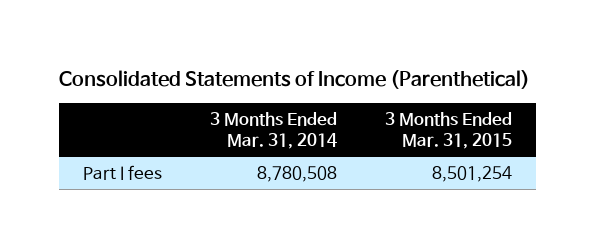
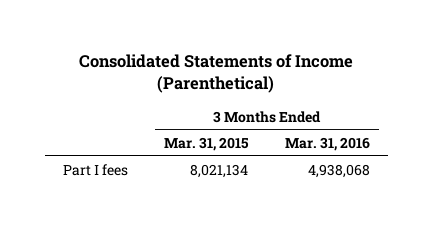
- | 3 Months Ended Mar. 31, 2014 | 3 Months Ended Mar. 31, 2015
+ | 3 Months Ended Mar. 31, 2015 | 3 Months Ended Mar. 31, 2016
- Part I fees | 8,780,508 | 8,501,254
+ Part I fees | 8,021,134 | 4,938,068

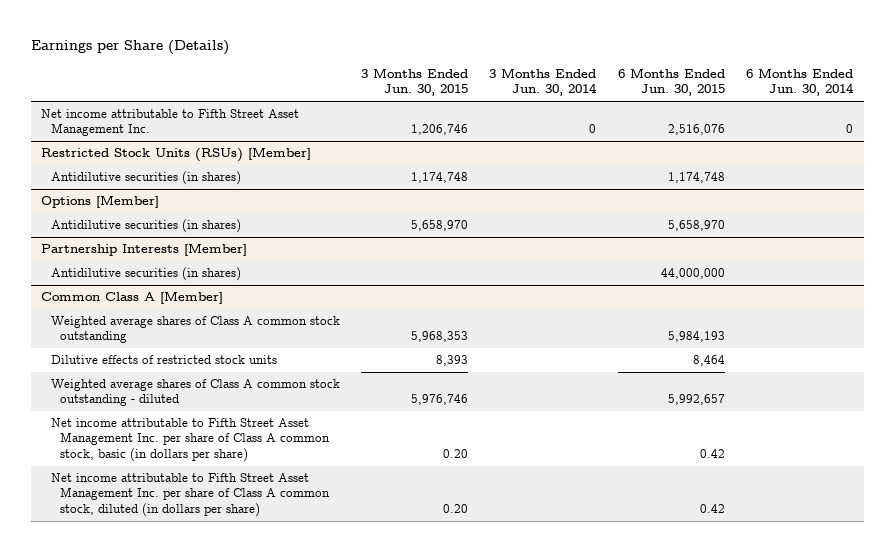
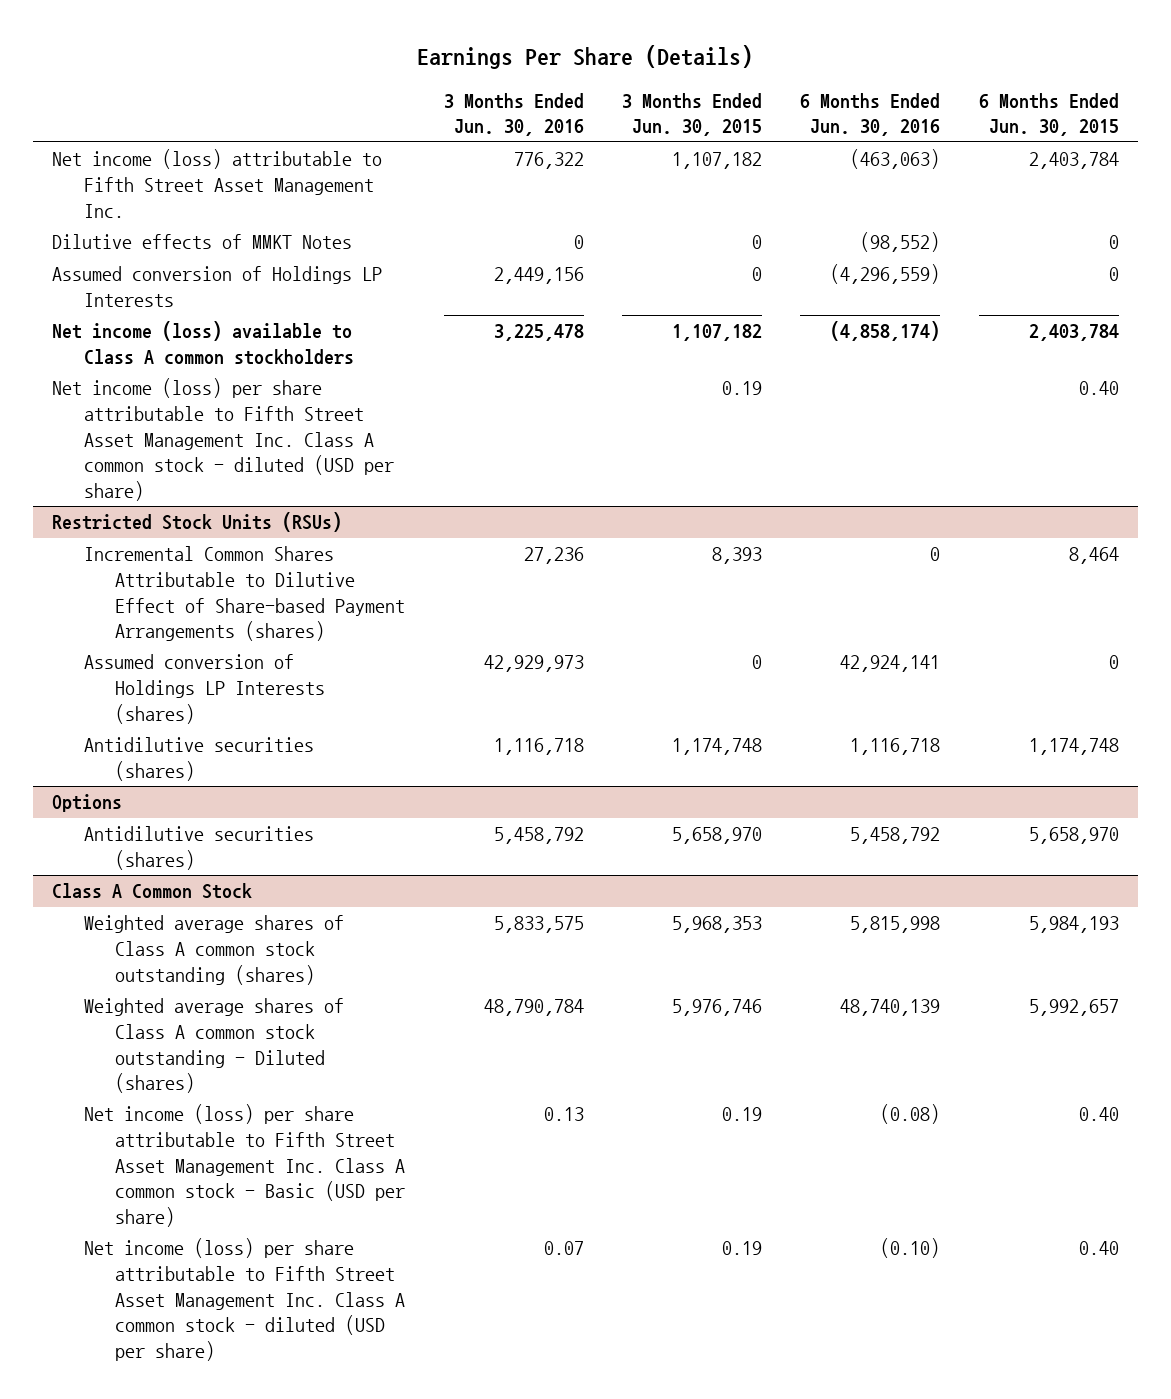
- Earnings per Share (Details)
+ Earnings Per Share (Details)
- | 3 Months Ended Jun. 30, 2015 | 3 Months Ended Jun. 30, 2014 | 6 Months Ended Jun. 30, 2015 | 6 Months Ended Jun. 30, 2014
+ | 3 Months Ended Jun. 30, 2016 | 3 Months Ended Jun. 30, 2015 | 6 Months Ended Jun. 30, 2016 | 6 Months Ended Jun. 30, 2015
- Net income attributable to Fifth Street Asset Management Inc. | 1,206,746 | 0 | 2,516,076 | 0
- Restricted Stock Units (RSUs) [Member]
- Antidilutive securities (in shares) | 1,174,748 | | 1,174,748 |
- Options [Member]
- Antidilutive securities (in shares) | 5,658,970 | | 5,658,970 |
- Partnership Interests [Member]
- Antidilutive securities (in shares) | | | 44,000,000 |
- Common Class A [Member]
- Weighted average shares of Class A common stock outstanding | 5,968,353 | | 5,984,193 |
- Dilutive effects of restricted stock units | 8,393 | | 8,464 |
- Weighted average shares of Class A common stock outstanding - diluted | 5,976,746 | | 5,992,657 |
- Net income attributable to Fifth Street Asset Management Inc. per share of Class A common stock, basic (in dollars per share) | 0.20 | | 0.42 |
- Net income attributable to Fifth Street Asset Management Inc. per share of Class A common stock, diluted (in dollars per share) | 0.20 | | 0.42 |
+ Net income (loss) attributable to Fifth Street Asset Management Inc. | 776,322 | 1,107,182 | (463,063) | 2,403,784
+ Dilutive effects of MMKT Notes | 0 | 0 | (98,552) | 0
+ Assumed conversion of Holdings LP Interests | 2,449,156 | 0 | (4,296,559) | 0
+ Net income (loss) available to Class A common stockholders | 3,225,478 | 1,107,182 | (4,858,174) | 2,403,784
+ Net income (loss) per share attributable to Fifth Street Asset Management Inc. Class A common stock - diluted (USD per share) | | 0.19 | | 0.40
+ Restricted Stock Units (RSUs)
+ Incremental Common Shares Attributable to Dilutive Effect of Share-based Payment Arrangements (shares) | 27,236 | 8,393 | 0 | 8,464
+ Assumed conversion of Holdings LP Interests (shares) | 42,929,973 | 0 | 42,924,141 | 0
+ Antidilutive securities (shares) | 1,116,718 | 1,174,748 | 1,116,718 | 1,174,748
+ Options
+ Antidilutive securities (shares) | 5,458,792 | 5,658,970 | 5,458,792 | 5,658,970
+ Class A Common Stock
+ Weighted average shares of Class A common stock outstanding (shares) | 5,833,575 | 5,968,353 | 5,815,998 | 5,984,193
+ Weighted average shares of Class A common stock outstanding - Diluted (shares) | 48,790,784 | 5,976,746 | 48,740,139 | 5,992,657
+ Net income (loss) per share attributable to Fifth Street Asset Management Inc. Class A common stock - Basic (USD per share) | 0.13 | 0.19 | (0.08) | 0.40
+ Net income (loss) per share attributable to Fifth Street Asset Management Inc. Class A common stock - diluted (USD per share) | 0.07 | 0.19 | (0.10) | 0.40

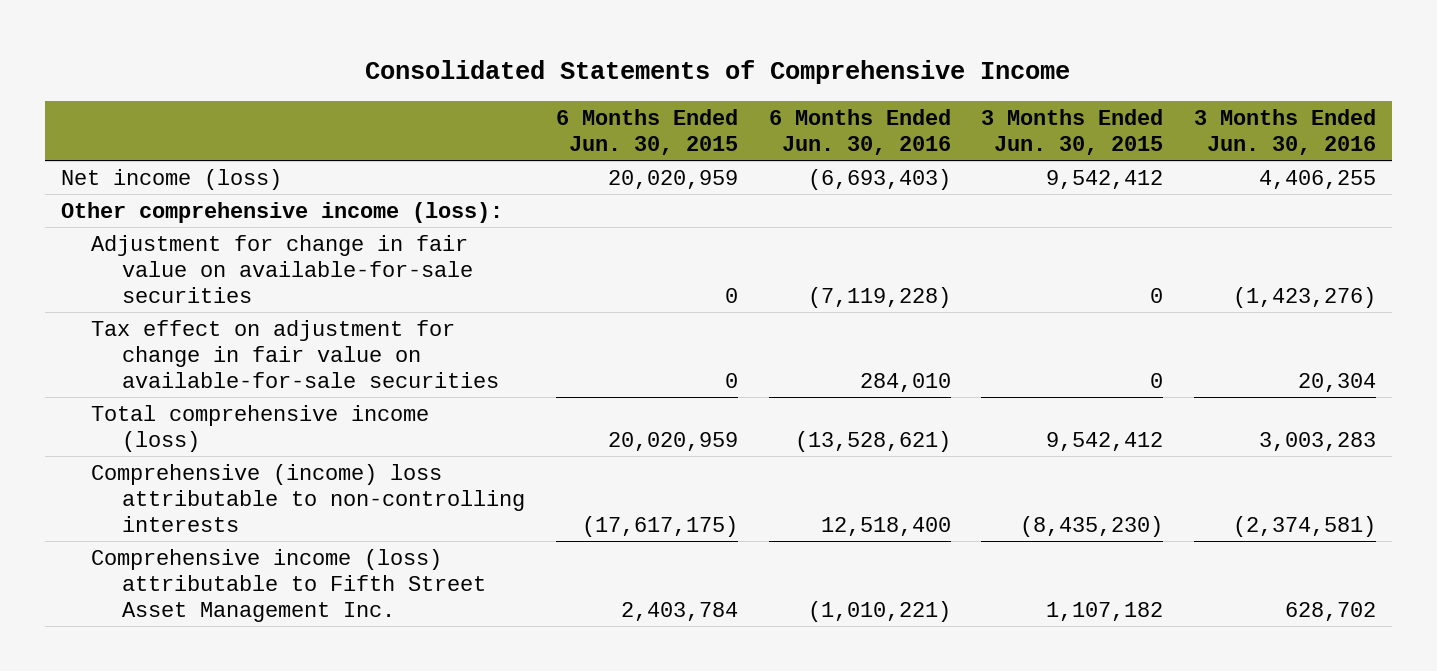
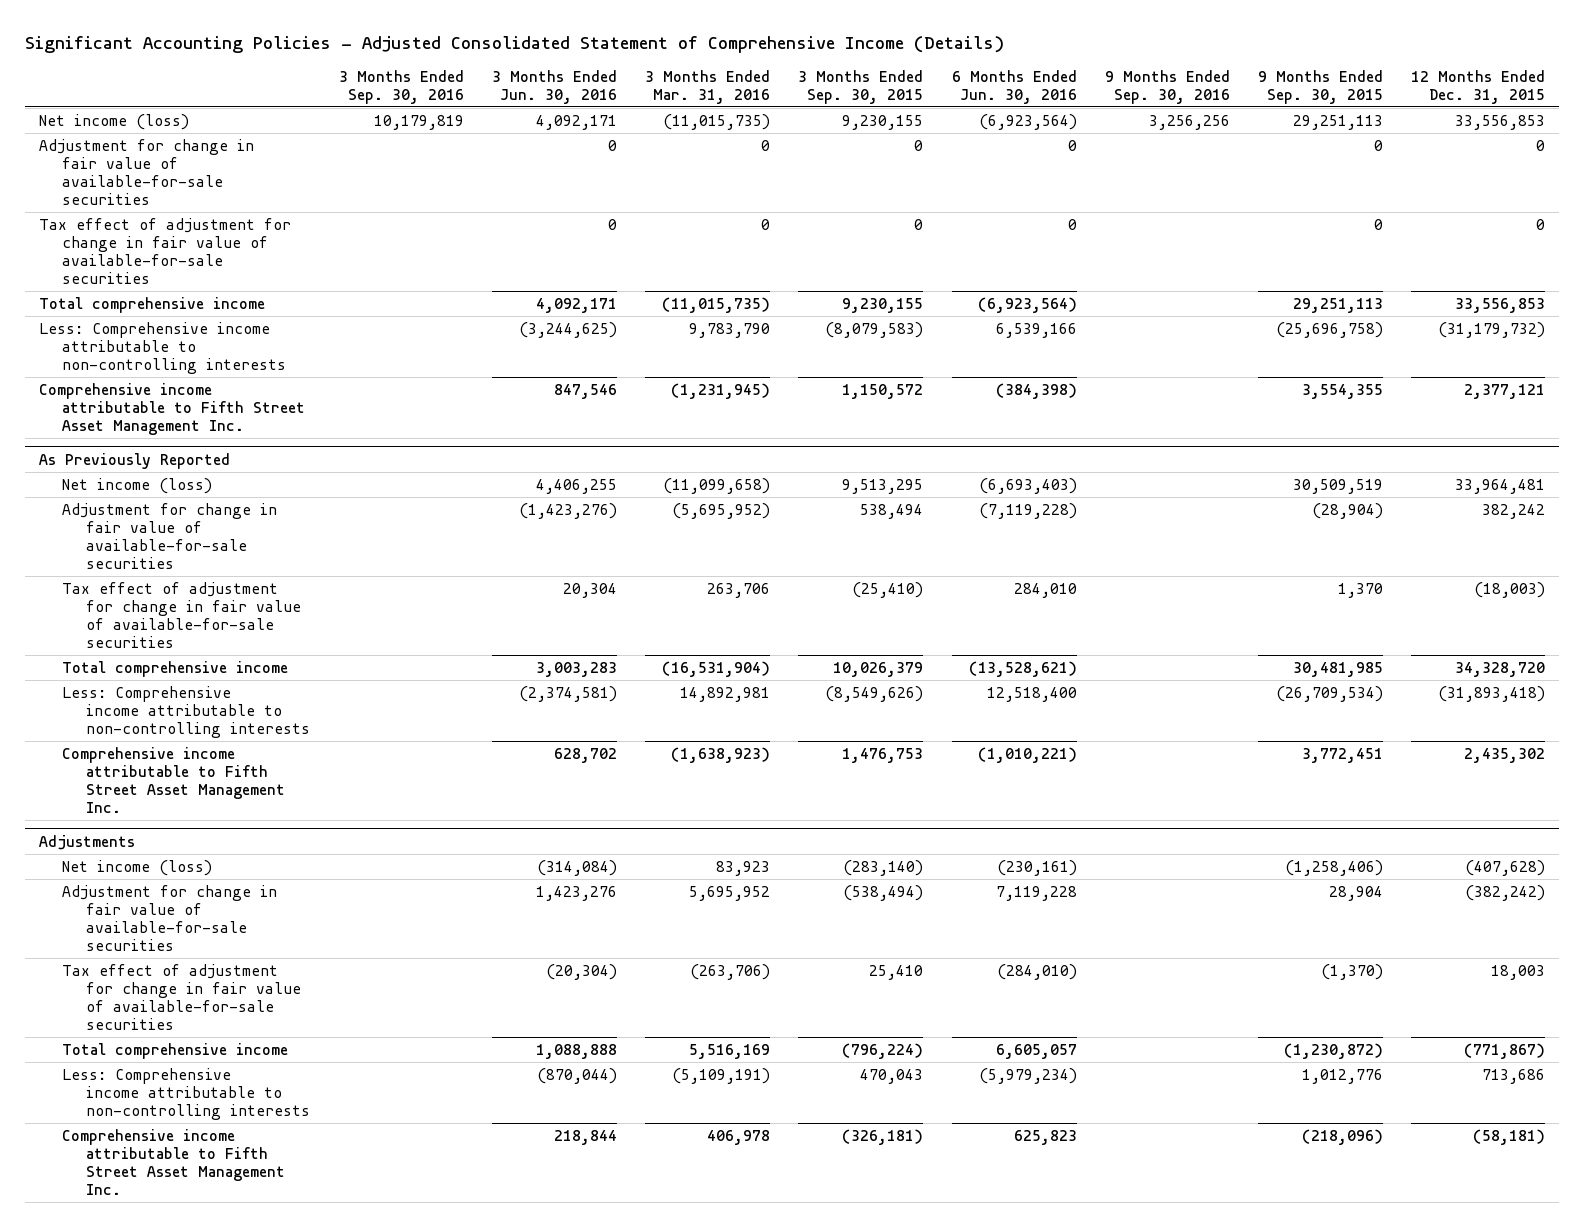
- Consolidated Statements of Comprehensive Income
+ Significant Accounting Policies - Adjusted Consolidated Statement of Comprehensive Income (Details)
- | 6 Months Ended Jun. 30, 2015 | 6 Months Ended Jun. 30, 2016 | 3 Months Ended Jun. 30, 2015 | 3 Months Ended Jun. 30, 2016
+ | 3 Months Ended Sep. 30, 2016 | 3 Months Ended Jun. 30, 2016 | 3 Months Ended Mar. 31, 2016 | 3 Months Ended Sep. 30, 2015 | 6 Months Ended Jun. 30, 2016 | 9 Months Ended Sep. 30, 2016 | 9 Months Ended Sep. 30, 2015 | 12 Months Ended Dec. 31, 2015
+ Net income (loss) | 10,179,819 | 4,092,171 | (11,015,735) | 9,230,155 | (6,923,564) | 3,256,256 | 29,251,113 | 33,556,853
+ Adjustment for change in fair value of available-for-sale securities | | 0 | 0 | 0 | 0 | | 0 | 0
+ Tax effect of adjustment for change in fair value of available-for-sale securities | | 0 | 0 | 0 | 0 | | 0 | 0
+ Total comprehensive income | | 4,092,171 | (11,015,735) | 9,230,155 | (6,923,564) | | 29,251,113 | 33,556,853
+ Less: Comprehensive income attributable to non-controlling interests | | (3,244,625) | 9,783,790 | (8,079,583) | 6,539,166 | | (25,696,758) | (31,179,732)
+ Comprehensive income attributable to Fifth Street Asset Management Inc. | | 847,546 | (1,231,945) | 1,150,572 | (384,398) | | 3,554,355 | 2,377,121
+ As Previously Reported
- Other comprehensive income (loss):
- Adjustment for change in fair value on available-for-sale securities | 0 | (7,119,228) | 0 | (1,423,276)
- Tax effect on adjustment for change in fair value on available-for-sale securities | 0 | 284,010 | 0 | 20,304
- Total comprehensive income (loss) | 20,020,959 | (13,528,621) | 9,542,412 | 3,003,283
- Comprehensive (income) loss attributable to non-controlling interests | (17,617,175) | 12,518,400 | (8,435,230) | (2,374,581)
- Comprehensive income (loss) attributable to Fifth Street Asset Management Inc. | 2,403,784 | (1,010,221) | 1,107,182 | 628,702
+ Adjustment for change in fair value of available-for-sale securities | | (1,423,276) | (5,695,952) | 538,494 | (7,119,228) | | (28,904) | 382,242
+ Tax effect of adjustment for change in fair value of available-for-sale securities | | 20,304 | 263,706 | (25,410) | 284,010 | | 1,370 | (18,003)
+ Total comprehensive income | | 3,003,283 | (16,531,904) | 10,026,379 | (13,528,621) | | 30,481,985 | 34,328,720
+ Less: Comprehensive income attributable to non-controlling interests | | (2,374,581) | 14,892,981 | (8,549,626) | 12,518,400 | | (26,709,534) | (31,893,418)
+ Comprehensive income attributable to Fifth Street Asset Management Inc. | | 628,702 | (1,638,923) | 1,476,753 | (1,010,221) | | 3,772,451 | 2,435,302
+ Adjustments
+ Net income (loss) | | (314,084) | 83,923 | (283,140) | (230,161) | | (1,258,406) | (407,628)
+ Adjustment for change in fair value of available-for-sale securities | | 1,423,276 | 5,695,952 | (538,494) | 7,119,228 | | 28,904 | (382,242)
+ Tax effect of adjustment for change in fair value of available-for-sale securities | | (20,304) | (263,706) | 25,410 | (284,010) | | (1,370) | 18,003
+ Total comprehensive income | | 1,088,888 | 5,516,169 | (796,224) | 6,605,057 | | (1,230,872) | (771,867)
+ Less: Comprehensive income attributable to non-controlling interests | | (870,044) | (5,109,191) | 470,043 | (5,979,234) | | 1,012,776 | 713,686
+ Comprehensive income attributable to Fifth Street Asset Management Inc. | | 218,844 | 406,978 | (326,181) | 625,823 | | (218,096) | (58,181)

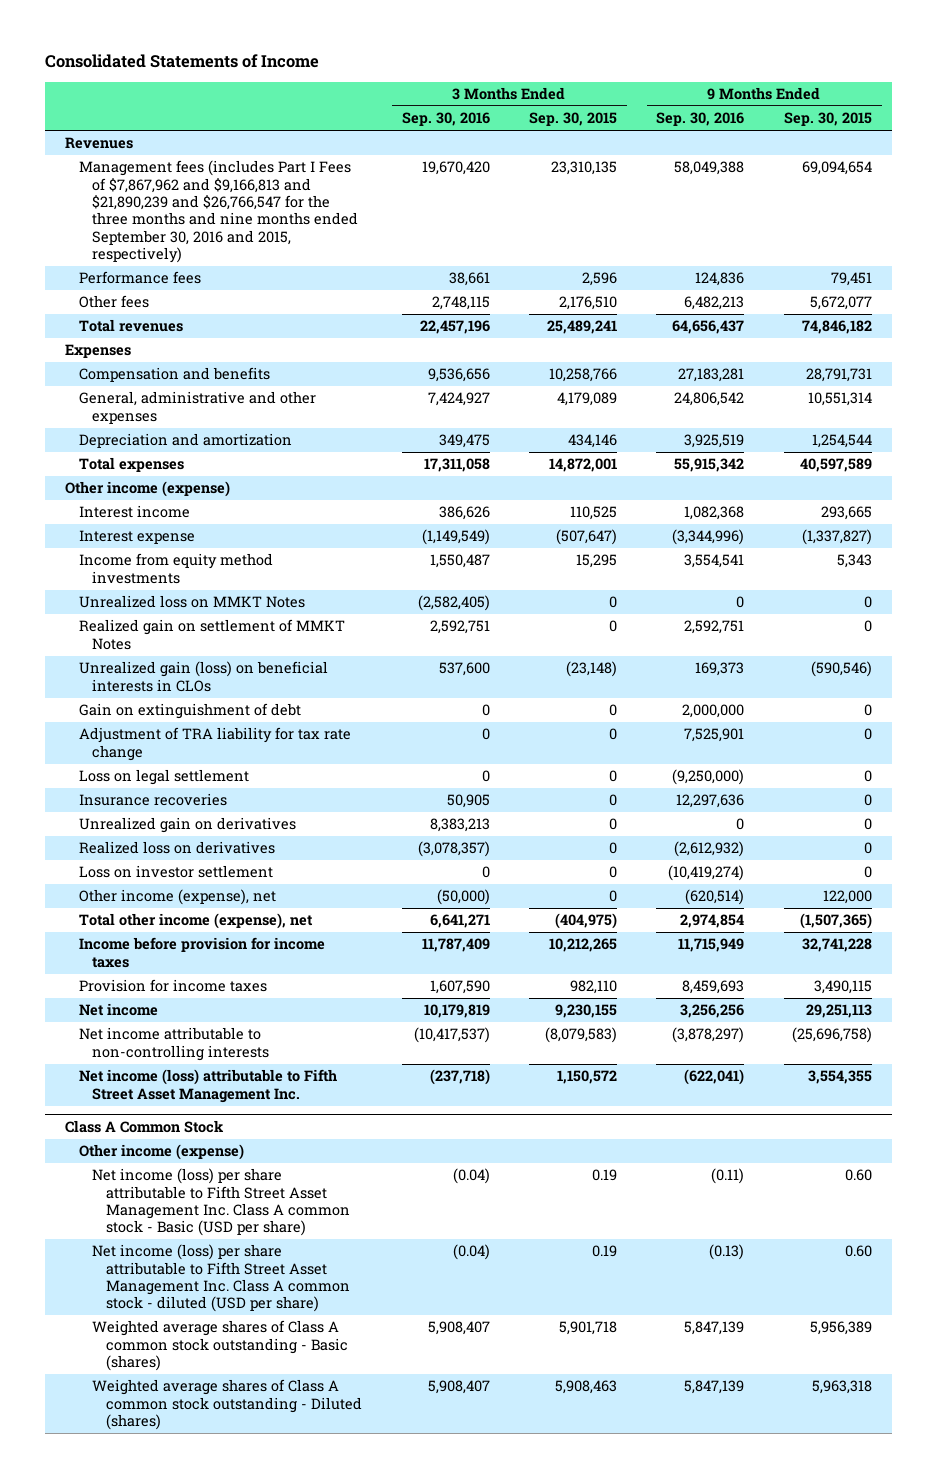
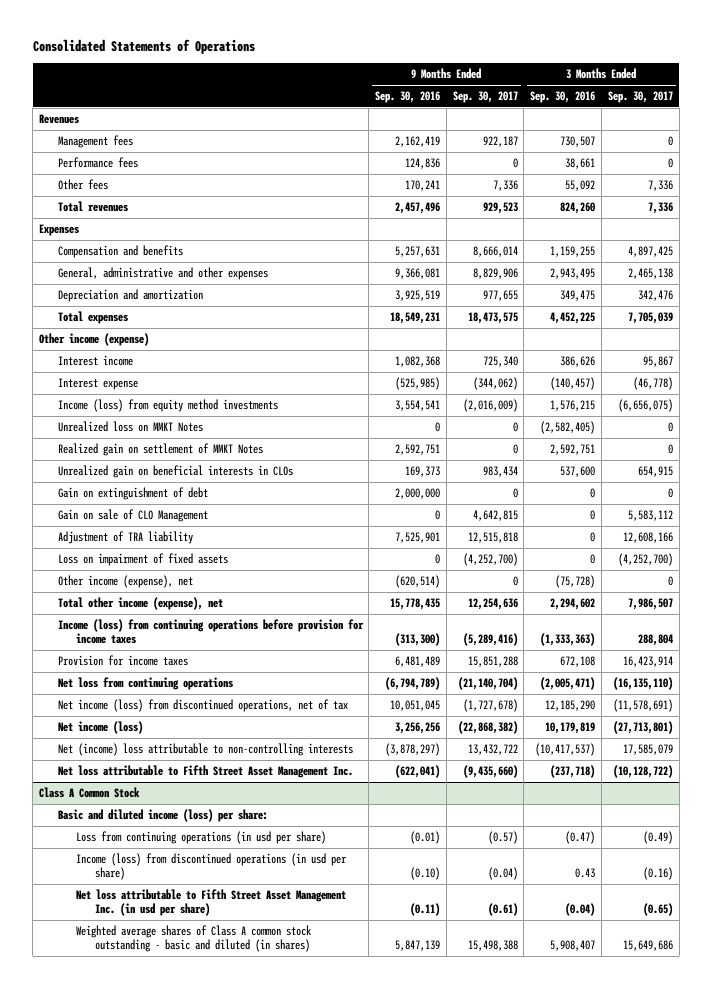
- Consolidated Statements of Income
+ Consolidated Statements of Operations
- | 3 Months Ended Sep. 30, 2016 | 3 Months Ended Sep. 30, 2015 | 9 Months Ended Sep. 30, 2016 | 9 Months Ended Sep. 30, 2015
+ | 9 Months Ended Sep. 30, 2016 | 9 Months Ended Sep. 30, 2017 | 3 Months Ended Sep. 30, 2016 | 3 Months Ended Sep. 30, 2017
- Management fees (includes Part I Fees of $7,867,962 and $9,166,813 and $21,890,239 and $26,766,547 for the three months and nine months ended September 30, 2016 and 2015, respectively) | 19,670,420 | 23,310,135 | 58,049,388 | 69,094,654
+ Management fees | 2,162,419 | 922,187 | 730,507 | 0
- Other fees | 2,748,115 | 2,176,510 | 6,482,213 | 5,672,077
- Total revenues | 22,457,196 | 25,489,241 | 64,656,437 | 74,846,182
+ Other fees | 170,241 | 7,336 | 55,092 | 7,336
+ Total revenues | 2,457,496 | 929,523 | 824,260 | 7,336
- Compensation and benefits | 9,536,656 | 10,258,766 | 27,183,281 | 28,791,731
- General, administrative and other expenses | 7,424,927 | 4,179,089 | 24,806,542 | 10,551,314
+ Compensation and benefits | 5,257,631 | 8,666,014 | 1,159,255 | 4,897,425
+ General, administrative and other expenses | 9,366,081 | 8,829,906 | 2,943,495 | 2,465,138
- Total expenses | 17,311,058 | 14,872,001 | 55,915,342 | 40,597,589
+ Total expenses | 18,549,231 | 18,473,575 | 4,452,225 | 7,705,039
- Interest expense | (1,149,549) | (507,647) | (3,344,996) | (1,337,827)
- Income from equity method investments | 1,550,487 | 15,295 | 3,554,541 | 5,343
+ Interest expense | (525,985) | (344,062) | (140,457) | (46,778)
+ Income (loss) from equity method investments | 3,554,541 | (2,016,009) | 1,576,215 | (6,656,075)
- Unrealized gain (loss) on beneficial interests in CLOs | 537,600 | (23,148) | 169,373 | (590,546)
+ Unrealized gain on beneficial interests in CLOs | 169,373 | 983,434 | 537,600 | 654,915
- Adjustment of TRA liability for tax rate change | 0 | 0 | 7,525,901 | 0
- Loss on legal settlement | 0 | 0 | (9,250,000) | 0
- Insurance recoveries | 50,905 | 0 | 12,297,636 | 0
- Unrealized gain on derivatives | 8,383,213 | 0 | 0 | 0
- Realized loss on derivatives | (3,078,357) | 0 | (2,612,932) | 0
- Loss on investor settlement | 0 | 0 | (10,419,274) | 0
- Other income (expense), net | (50,000) | 0 | (620,514) | 122,000
- Total other income (expense), net | 6,641,271 | (404,975) | 2,974,854 | (1,507,365)
- Income before provision for income taxes | 11,787,409 | 10,212,265 | 11,715,949 | 32,741,228
- Provision for income taxes | 1,607,590 | 982,110 | 8,459,693 | 3,490,115
- Net income | 10,179,819 | 9,230,155 | 3,256,256 | 29,251,113
- Net income attributable to non-controlling interests | (10,417,537) | (8,079,583) | (3,878,297) | (25,696,758)
- Net income (loss) attributable to Fifth Street Asset Management Inc. | (237,718) | 1,150,572 | (622,041) | 3,554,355
+ Gain on sale of CLO Management | 0 | 4,642,815 | 0 | 5,583,112
+ Adjustment of TRA liability | 7,525,901 | 12,515,818 | 0 | 12,608,166
+ Loss on impairment of fixed assets | 0 | (4,252,700) | 0 | (4,252,700)
+ Other income (expense), net | (620,514) | 0 | (75,728) | 0
+ Total other income (expense), net | 15,778,435 | 12,254,636 | 2,294,602 | 7,986,507
+ Income (loss) from continuing operations before provision for income taxes | (313,300) | (5,289,416) | (1,333,363) | 288,804
+ Provision for income taxes | 6,481,489 | 15,851,288 | 672,108 | 16,423,914
+ Net loss from continuing operations | (6,794,789) | (21,140,704) | (2,005,471) | (16,135,110)
+ Net income (loss) from discontinued operations, net of tax | 10,051,045 | (1,727,678) | 12,185,290 | (11,578,691)
+ Net income (loss) | 3,256,256 | (22,868,382) | 10,179,819 | (27,713,801)
+ Net (income) loss attributable to non-controlling interests | (3,878,297) | 13,432,722 | (10,417,537) | 17,585,079
+ Net loss attributable to Fifth Street Asset Management Inc. | (622,041) | (9,435,660) | (237,718) | (10,128,722)
@ Class A Common Stock
- Other income (expense)
- Net income (loss) per share attributable to Fifth Street Asset Management Inc. Class A common stock - Basic (USD per share) | (0.04) | 0.19 | (0.11) | 0.60
- Net income (loss) per share attributable to Fifth Street Asset Management Inc. Class A common stock - diluted (USD per share) | (0.04) | 0.19 | (0.13) | 0.60
- Weighted average shares of Class A common stock outstanding - Basic (shares) | 5,908,407 | 5,901,718 | 5,847,139 | 5,956,389
- Weighted average shares of Class A common stock outstanding - Diluted (shares) | 5,908,407 | 5,908,463 | 5,847,139 | 5,963,318
+ Basic and diluted income (loss) per share:
+ Loss from continuing operations (in usd per share) | (0.01) | (0.57) | (0.47) | (0.49)
+ Income (loss) from discontinued operations (in usd per share) | (0.10) | (0.04) | 0.43 | (0.16)
+ Net loss attributable to Fifth Street Asset Management Inc. (in usd per share) | (0.11) | (0.61) | (0.04) | (0.65)
+ Weighted average shares of Class A common stock outstanding - basic and diluted (in shares) | 5,847,139 | 15,498,388 | 5,908,407 | 15,649,686

